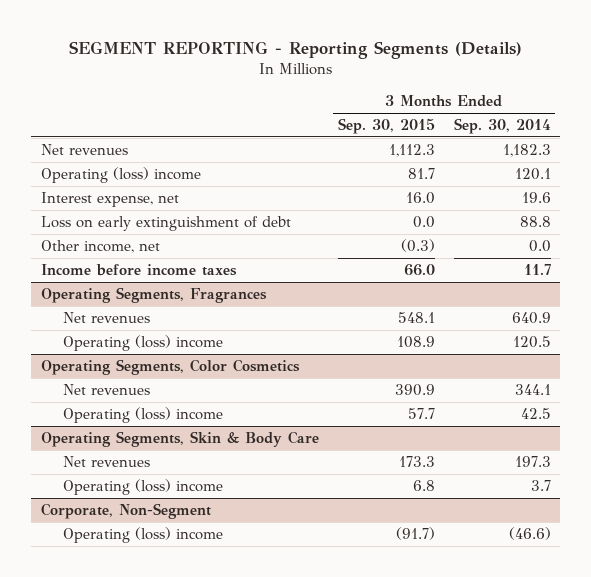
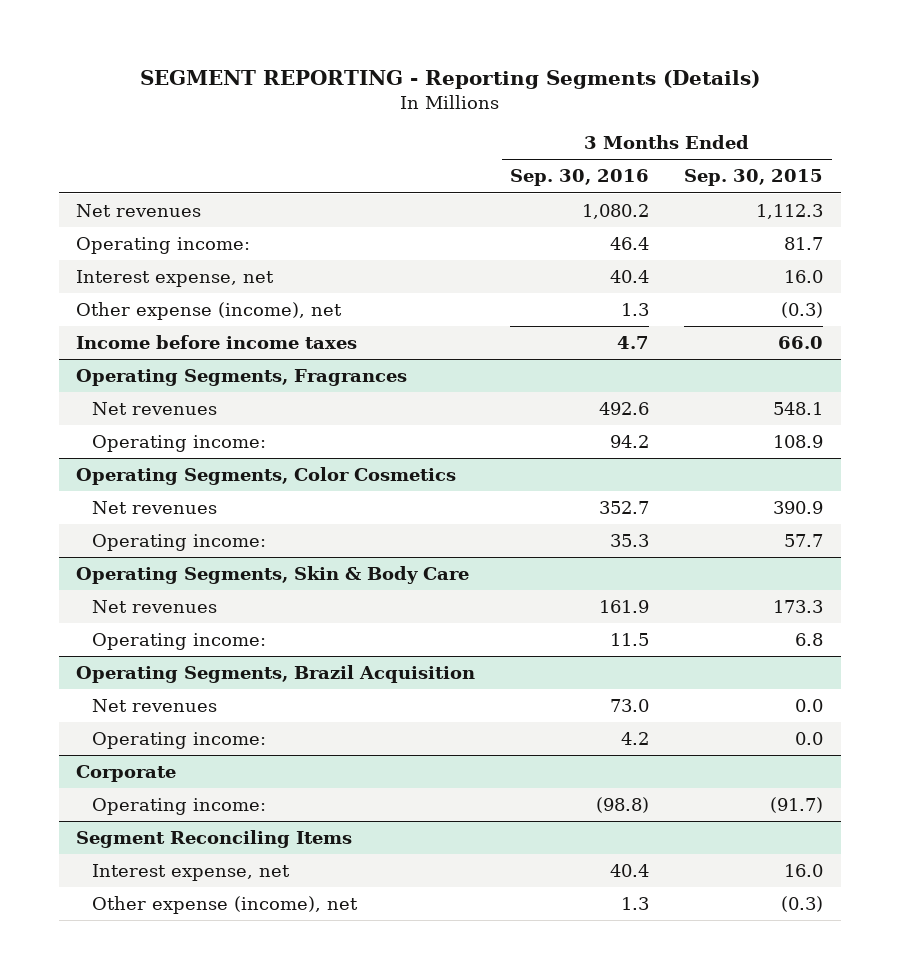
- | 3 Months Ended Sep. 30, 2015 | 3 Months Ended Sep. 30, 2014
+ | 3 Months Ended Sep. 30, 2016 | 3 Months Ended Sep. 30, 2015
- Operating (loss) income | 81.7 | 120.1
+ Operating income: | 46.4 | 81.7
- Loss on early extinguishment of debt | 0.0 | 88.8
- Other income, net | (0.3) | 0.0
+ Other expense (income), net | 1.3 | (0.3)
@ Operating Segments, Fragrances
- Operating (loss) income | 108.9 | 120.5
+ Operating income: | 94.2 | 108.9
@ Operating Segments, Color Cosmetics
- Operating (loss) income | 57.7 | 42.5
+ Operating income: | 35.3 | 57.7
@ Operating Segments, Skin & Body Care
- Operating (loss) income | 6.8 | 3.7
- Corporate, Non-Segment
- Operating (loss) income | (91.7) | (46.6)
@ Operating Segments, Skin & Body Care
+ Operating income: | 11.5 | 6.8
+ Operating Segments, Brazil Acquisition
+ Net revenues | 73.0 | 0.0
+ Operating income: | 4.2 | 0.0
+ Corporate
+ Operating income: | (98.8) | (91.7)
+ Segment Reconciling Items
+ Interest expense, net | 40.4 | 16.0
+ Other expense (income), net | 1.3 | (0.3)

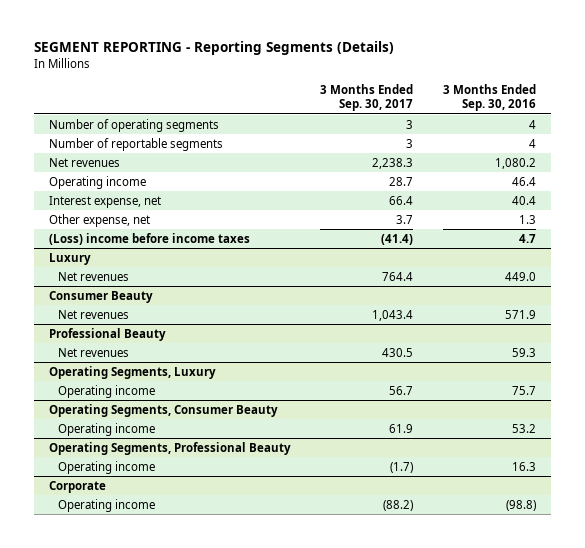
- | 3 Months Ended Sep. 30, 2016 | 3 Months Ended Sep. 30, 2015
+ | 3 Months Ended Sep. 30, 2017 | 3 Months Ended Sep. 30, 2016
+ Number of operating segments | 3 | 4
+ Number of reportable segments | 3 | 4
- Operating income: | 46.4 | 81.7
+ Operating income | 28.7 | 46.4
- Other expense (income), net | 1.3 | (0.3)
- Income before income taxes | 4.7 | 66.0
- Operating Segments, Fragrances
- Net revenues | 492.6 | 548.1
- Operating income: | 94.2 | 108.9
- Operating Segments, Color Cosmetics
- Net revenues | 352.7 | 390.9
- Operating income: | 35.3 | 57.7
- Operating Segments, Skin & Body Care
- Net revenues | 161.9 | 173.3
- Operating income: | 11.5 | 6.8
- Operating Segments, Brazil Acquisition
- Net revenues | 73.0 | 0.0
- Operating income: | 4.2 | 0.0
+ Other expense, net | 3.7 | 1.3
+ (Loss) income before income taxes | (41.4) | 4.7
+ Luxury
+ Net revenues | 764.4 | 449.0
+ Consumer Beauty
+ Net revenues | 1,043.4 | 571.9
+ Professional Beauty
+ Net revenues | 430.5 | 59.3
+ Operating Segments, Luxury
+ Operating income | 56.7 | 75.7
+ Operating Segments, Consumer Beauty
+ Operating income | 61.9 | 53.2
+ Operating Segments, Professional Beauty
+ Operating income | (1.7) | 16.3
@ Corporate
- Operating income: | (98.8) | (91.7)
- Segment Reconciling Items
- Interest expense, net | 40.4 | 16.0
- Other expense (income), net | 1.3 | (0.3)
@ Corporate
+ Operating income | (88.2) | (98.8)

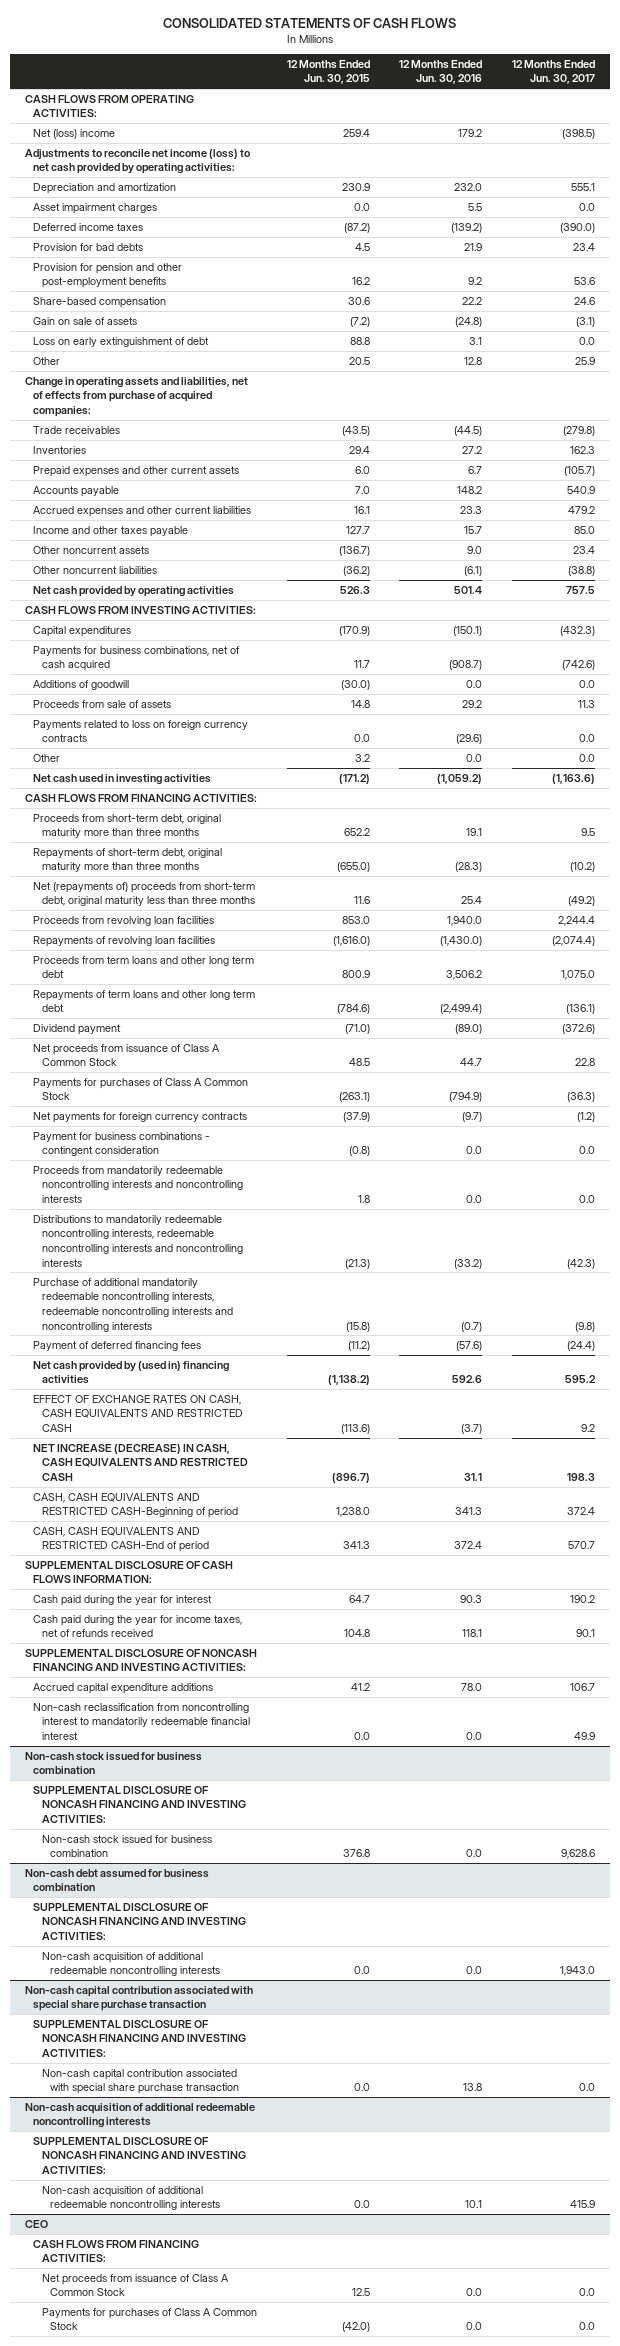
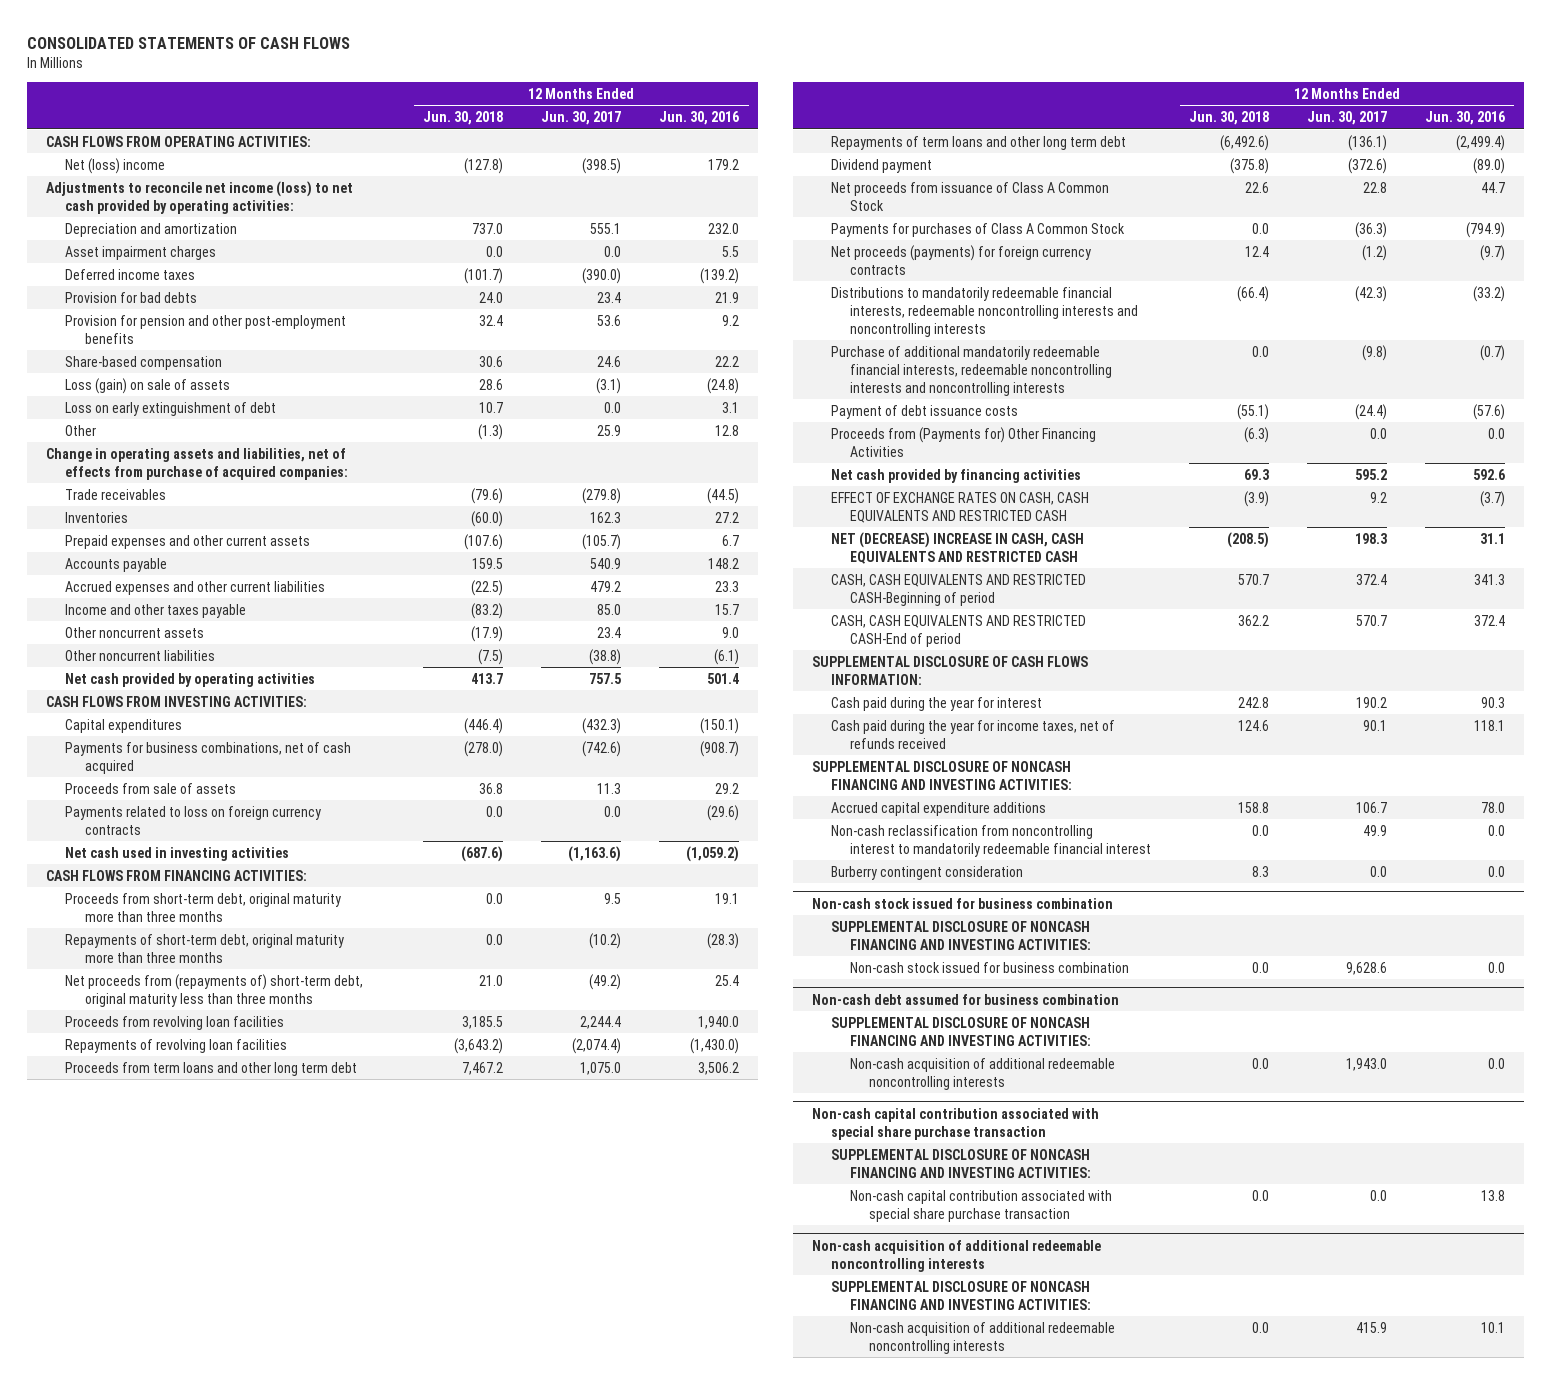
- | 12 Months Ended Jun. 30, 2015 | 12 Months Ended Jun. 30, 2016 | 12 Months Ended Jun. 30, 2017
+ | 12 Months Ended Jun. 30, 2018 | 12 Months Ended Jun. 30, 2017 | 12 Months Ended Jun. 30, 2016
- Gain on sale of assets | (7.2) | (24.8) | (3.1)
+ Loss (gain) on sale of assets | 28.6 | (3.1) | (24.8)
- Additions of goodwill | (30.0) | 0.0 | 0.0
- Other | 3.2 | 0.0 | 0.0
- Net (repayments of) proceeds from short-term debt, original maturity less than three months | 11.6 | 25.4 | (49.2)
+ Net proceeds from (repayments of) short-term debt, original maturity less than three months | 21.0 | (49.2) | 25.4
- Net payments for foreign currency contracts | (37.9) | (9.7) | (1.2)
- Payment for business combinations - contingent consideration | (0.8) | 0.0 | 0.0
- Proceeds from mandatorily redeemable noncontrolling interests and noncontrolling interests | 1.8 | 0.0 | 0.0
- Distributions to mandatorily redeemable noncontrolling interests, redeemable noncontrolling interests and noncontrolling interests | (21.3) | (33.2) | (42.3)
- Purchase of additional mandatorily redeemable noncontrolling interests, redeemable noncontrolling interests and noncontrolling interests | (15.8) | (0.7) | (9.8)
- Payment of deferred financing fees | (11.2) | (57.6) | (24.4)
- Net cash provided by (used in) financing activities | (1,138.2) | 592.6 | 595.2
+ Net proceeds (payments) for foreign currency contracts | 12.4 | (1.2) | (9.7)
+ Distributions to mandatorily redeemable financial interests, redeemable noncontrolling interests and noncontrolling interests | (66.4) | (42.3) | (33.2)
+ Purchase of additional mandatorily redeemable financial interests, redeemable noncontrolling interests and noncontrolling interests | 0.0 | (9.8) | (0.7)
+ Payment of debt issuance costs | (55.1) | (24.4) | (57.6)
+ Proceeds from (Payments for) Other Financing Activities | (6.3) | 0.0 | 0.0
+ Net cash provided by financing activities | 69.3 | 595.2 | 592.6
- NET INCREASE (DECREASE) IN CASH, CASH EQUIVALENTS AND RESTRICTED CASH | (896.7) | 31.1 | 198.3
+ NET (DECREASE) INCREASE IN CASH, CASH EQUIVALENTS AND RESTRICTED CASH | (208.5) | 198.3 | 31.1
+ Burberry contingent consideration | 8.3 | 0.0 | 0.0
- CEO
- CASH FLOWS FROM FINANCING ACTIVITIES:
- Net proceeds from issuance of Class A Common Stock | 12.5 | 0.0 | 0.0
- Payments for purchases of Class A Common Stock | (42.0) | 0.0 | 0.0

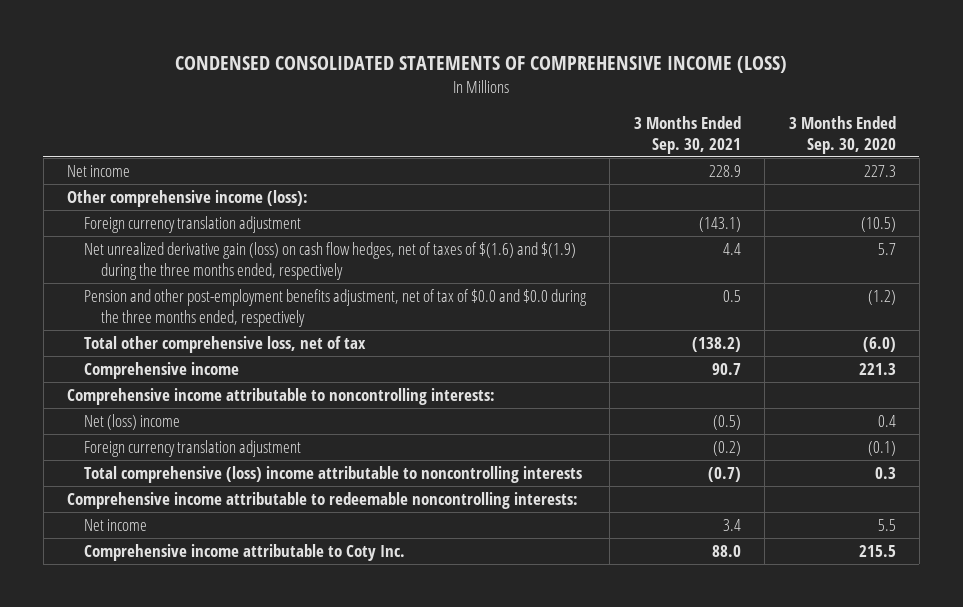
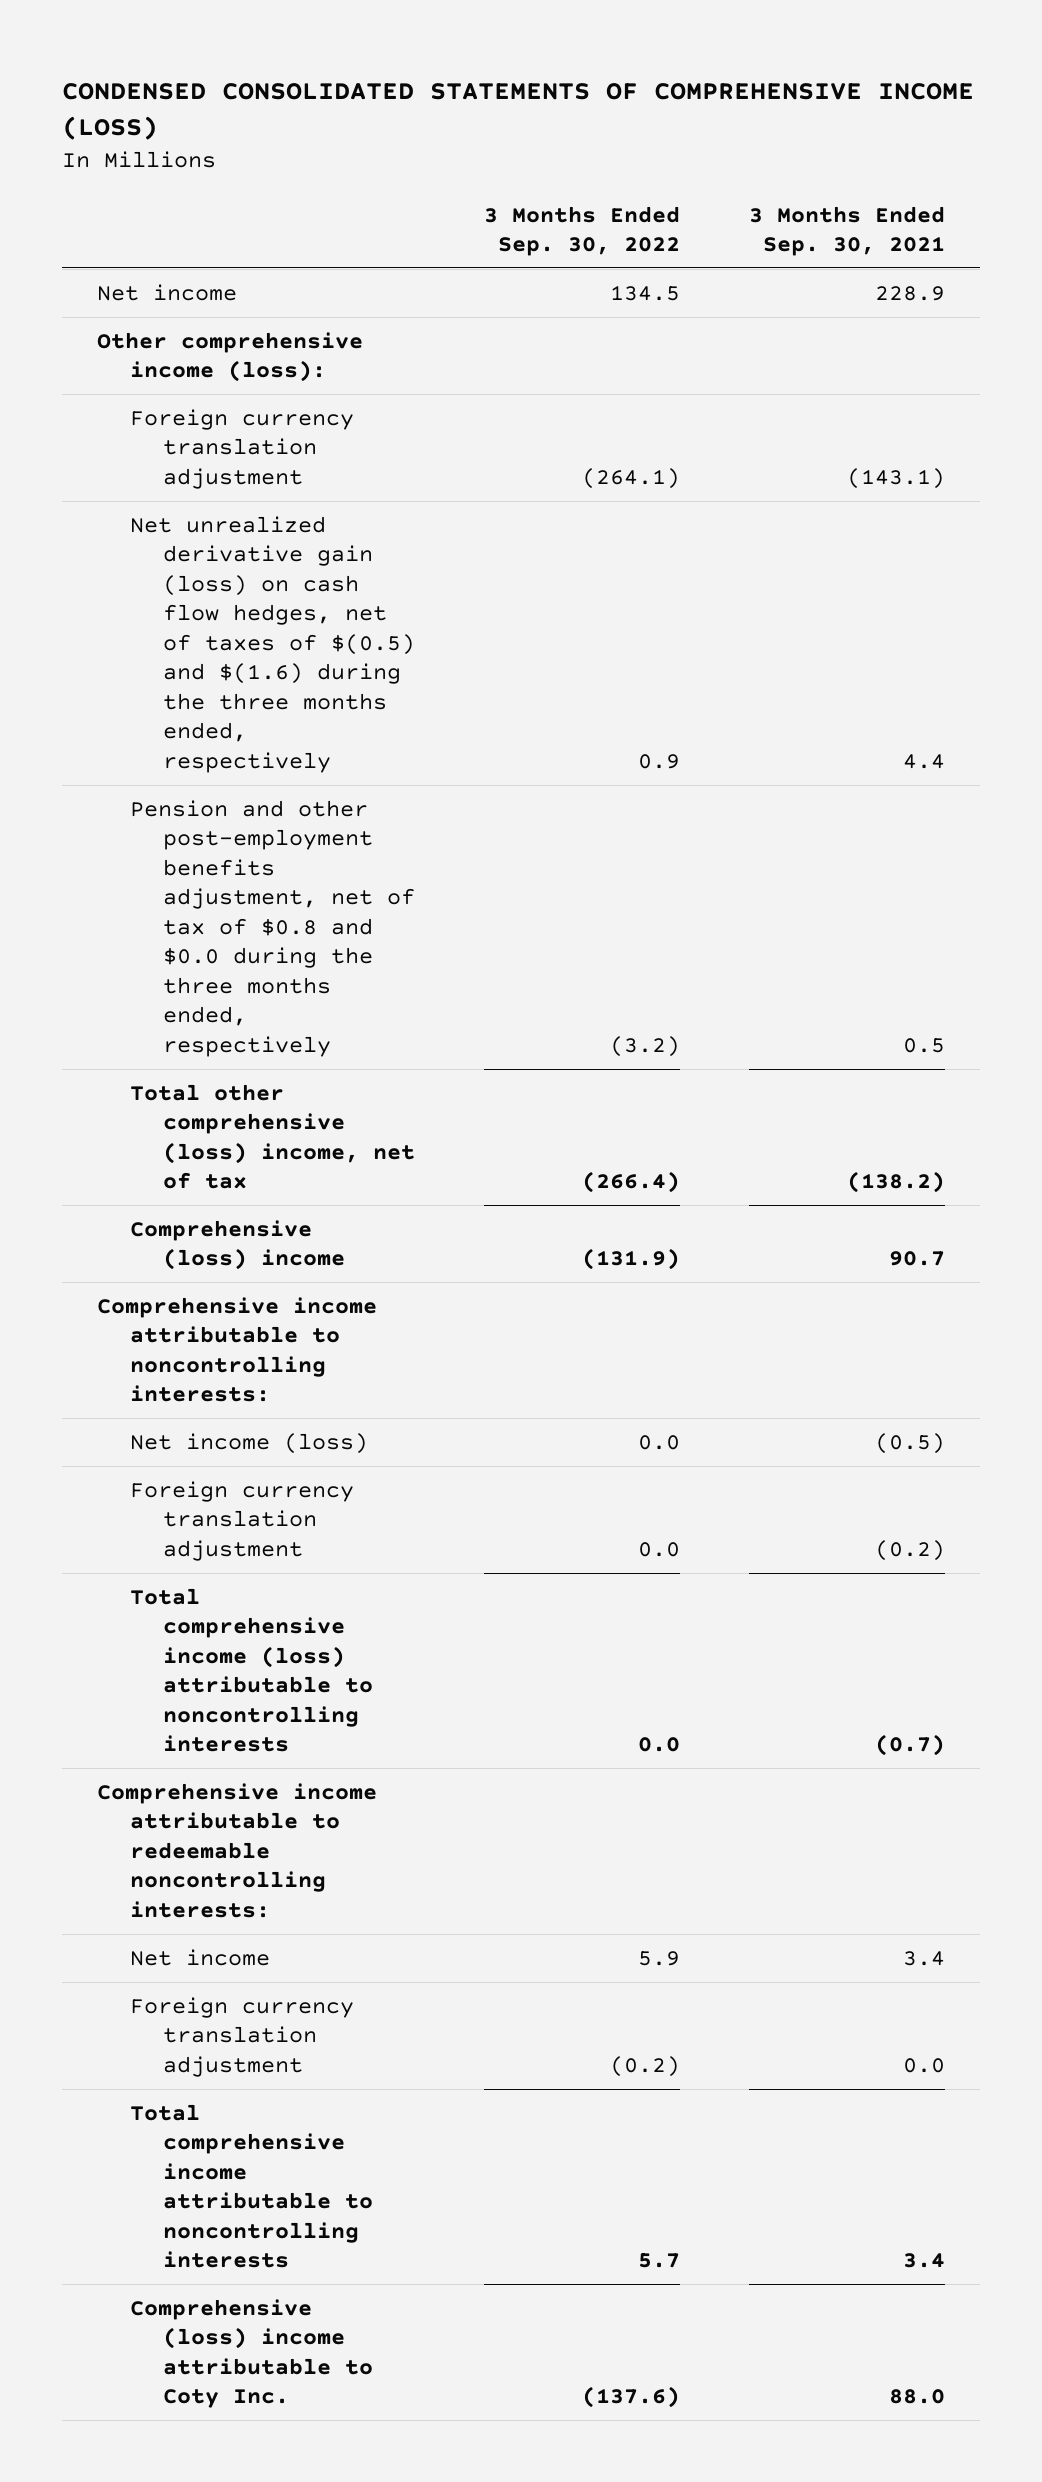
- | 3 Months Ended Sep. 30, 2021 | 3 Months Ended Sep. 30, 2020
+ | 3 Months Ended Sep. 30, 2022 | 3 Months Ended Sep. 30, 2021
- Net unrealized derivative gain (loss) on cash flow hedges, net of taxes of $(1.6) and $(1.9) during the three months ended, respectively | 4.4 | 5.7
- Pension and other post-employment benefits adjustment, net of tax of $0.0 and $0.0 during the three months ended, respectively | 0.5 | (1.2)
- Total other comprehensive loss, net of tax | (138.2) | (6.0)
- Comprehensive income | 90.7 | 221.3
+ Net unrealized derivative gain (loss) on cash flow hedges, net of taxes of $(0.5) and $(1.6) during the three months ended, respectively | 0.9 | 4.4
+ Pension and other post-employment benefits adjustment, net of tax of $0.8 and $0.0 during the three months ended, respectively | (3.2) | 0.5
+ Total other comprehensive (loss) income, net of tax | (266.4) | (138.2)
+ Comprehensive (loss) income | (131.9) | 90.7
- Net (loss) income | (0.5) | 0.4
+ Net income (loss) | 0.0 | (0.5)
- Total comprehensive (loss) income attributable to noncontrolling interests | (0.7) | 0.3
+ Total comprehensive income (loss) attributable to noncontrolling interests | 0.0 | (0.7)
- Comprehensive income attributable to Coty Inc. | 88.0 | 215.5
+ Foreign currency translation adjustment | (0.2) | 0.0
+ Total comprehensive income attributable to noncontrolling interests | 5.7 | 3.4
+ Comprehensive (loss) income attributable to Coty Inc. | (137.6) | 88.0

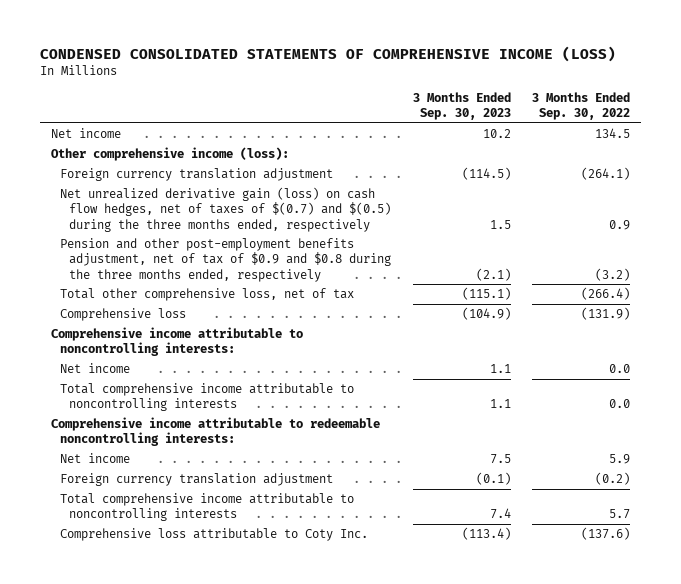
- | 3 Months Ended Sep. 30, 2022 | 3 Months Ended Sep. 30, 2021
+ | 3 Months Ended Sep. 30, 2023 | 3 Months Ended Sep. 30, 2022
- Net unrealized derivative gain (loss) on cash flow hedges, net of taxes of $(0.5) and $(1.6) during the three months ended, respectively | 0.9 | 4.4
- Pension and other post-employment benefits adjustment, net of tax of $0.8 and $0.0 during the three months ended, respectively | (3.2) | 0.5
- Total other comprehensive (loss) income, net of tax | (266.4) | (138.2)
- Comprehensive (loss) income | (131.9) | 90.7
+ Net unrealized derivative gain (loss) on cash flow hedges, net of taxes of $(0.7) and $(0.5) during the three months ended, respectively | 1.5 | 0.9
+ Pension and other post-employment benefits adjustment, net of tax of $0.9 and $0.8 during the three months ended, respectively | (2.1) | (3.2)
+ Total other comprehensive loss, net of tax | (115.1) | (266.4)
+ Comprehensive loss | (104.9) | (131.9)
- Net income (loss) | 0.0 | (0.5)
- Foreign currency translation adjustment | 0.0 | (0.2)
- Total comprehensive income (loss) attributable to noncontrolling interests | 0.0 | (0.7)
+ Net income | 1.1 | 0.0
+ Total comprehensive income attributable to noncontrolling interests | 1.1 | 0.0
- Comprehensive (loss) income attributable to Coty Inc. | (137.6) | 88.0
+ Comprehensive loss attributable to Coty Inc. | (113.4) | (137.6)

